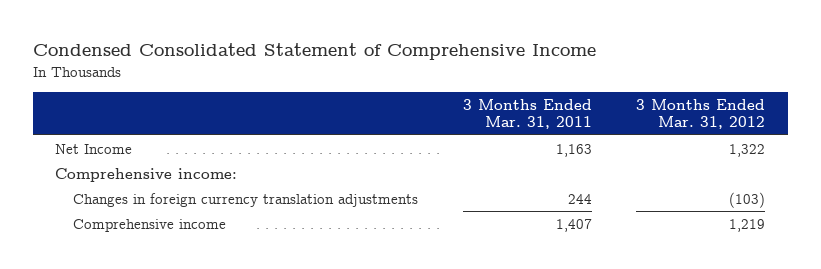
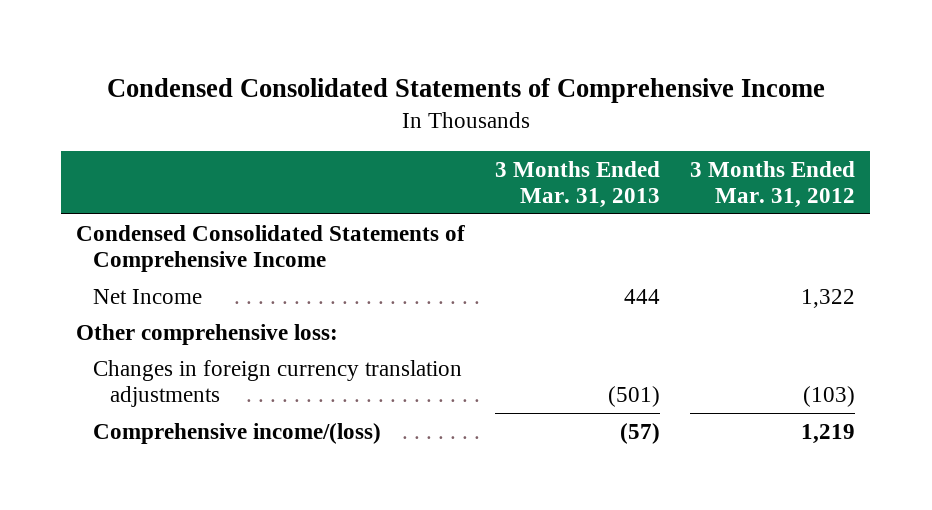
- Condensed Consolidated Statement of Comprehensive Income
+ Condensed Consolidated Statements of Comprehensive Income
- | 3 Months Ended Mar. 31, 2011 | 3 Months Ended Mar. 31, 2012
+ | 3 Months Ended Mar. 31, 2013 | 3 Months Ended Mar. 31, 2012
+ Condensed Consolidated Statements of Comprehensive Income
- Comprehensive income:
+ Other comprehensive loss:
- Comprehensive income | 1,407 | 1,219
+ Comprehensive income/(loss) | (57) | 1,219

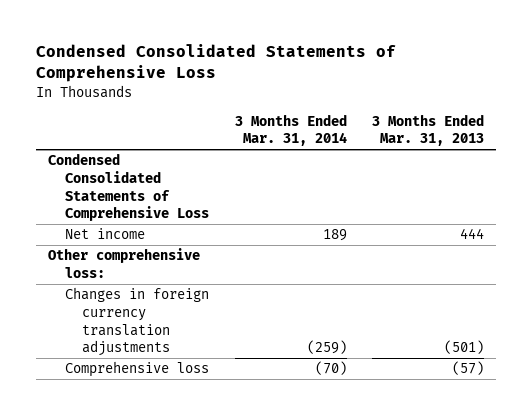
- Condensed Consolidated Statements of Comprehensive Income
+ Condensed Consolidated Statements of Comprehensive Loss
- | 3 Months Ended Mar. 31, 2013 | 3 Months Ended Mar. 31, 2012
+ | 3 Months Ended Mar. 31, 2014 | 3 Months Ended Mar. 31, 2013
- Condensed Consolidated Statements of Comprehensive Income
- Net Income | 444 | 1,322
+ Condensed Consolidated Statements of Comprehensive Loss
+ Net income | 189 | 444
- Comprehensive income/(loss) | (57) | 1,219
+ Comprehensive loss | (70) | (57)

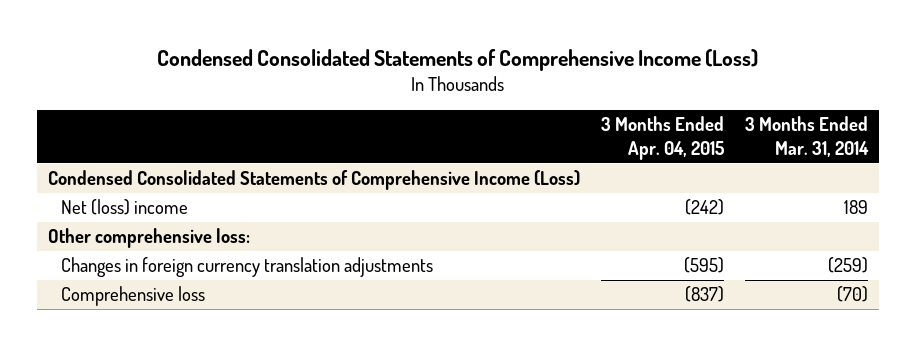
- Condensed Consolidated Statements of Comprehensive Loss
+ Condensed Consolidated Statements of Comprehensive Income (Loss)
- | 3 Months Ended Mar. 31, 2014 | 3 Months Ended Mar. 31, 2013
+ | 3 Months Ended Apr. 04, 2015 | 3 Months Ended Mar. 31, 2014
- Condensed Consolidated Statements of Comprehensive Loss
- Net income | 189 | 444
+ Condensed Consolidated Statements of Comprehensive Income (Loss)
+ Net (loss) income | (242) | 189

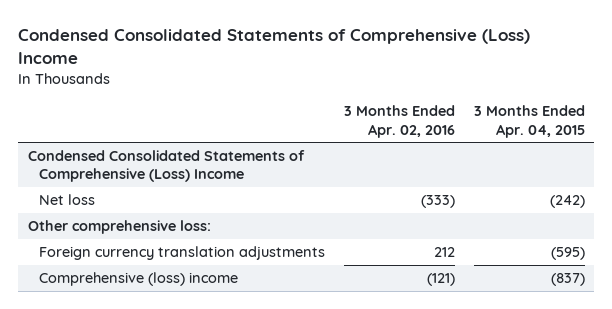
- Condensed Consolidated Statements of Comprehensive Income (Loss)
+ Condensed Consolidated Statements of Comprehensive (Loss) Income
- | 3 Months Ended Apr. 04, 2015 | 3 Months Ended Mar. 31, 2014
+ | 3 Months Ended Apr. 02, 2016 | 3 Months Ended Apr. 04, 2015
- Condensed Consolidated Statements of Comprehensive Income (Loss)
- Net (loss) income | (242) | 189
+ Condensed Consolidated Statements of Comprehensive (Loss) Income
+ Net loss | (333) | (242)
- Changes in foreign currency translation adjustments | (595) | (259)
- Comprehensive loss | (837) | (70)
+ Foreign currency translation adjustments | 212 | (595)
+ Comprehensive (loss) income | (121) | (837)

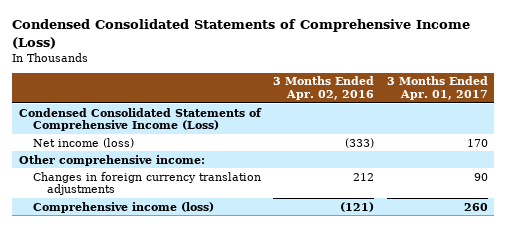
- Condensed Consolidated Statements of Comprehensive (Loss) Income
+ Condensed Consolidated Statements of Comprehensive Income (Loss)
- | 3 Months Ended Apr. 02, 2016 | 3 Months Ended Apr. 04, 2015
+ | 3 Months Ended Apr. 02, 2016 | 3 Months Ended Apr. 01, 2017
- Condensed Consolidated Statements of Comprehensive (Loss) Income
- Net loss | (333) | (242)
- Other comprehensive loss:
- Foreign currency translation adjustments | 212 | (595)
- Comprehensive (loss) income | (121) | (837)
+ Condensed Consolidated Statements of Comprehensive Income (Loss)
+ Net income (loss) | (333) | 170
+ Other comprehensive income:
+ Changes in foreign currency translation adjustments | 212 | 90
+ Comprehensive income (loss) | (121) | 260

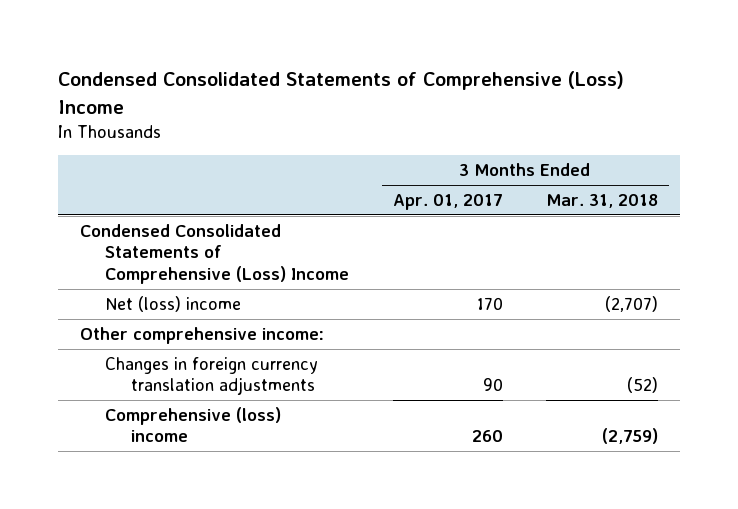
- Condensed Consolidated Statements of Comprehensive Income (Loss)
+ Condensed Consolidated Statements of Comprehensive (Loss) Income
- | 3 Months Ended Apr. 02, 2016 | 3 Months Ended Apr. 01, 2017
+ | 3 Months Ended Apr. 01, 2017 | 3 Months Ended Mar. 31, 2018
- Condensed Consolidated Statements of Comprehensive Income (Loss)
- Net income (loss) | (333) | 170
+ Condensed Consolidated Statements of Comprehensive (Loss) Income
+ Net (loss) income | 170 | (2,707)
- Comprehensive income (loss) | (121) | 260
+ Comprehensive (loss) income | 260 | (2,759)

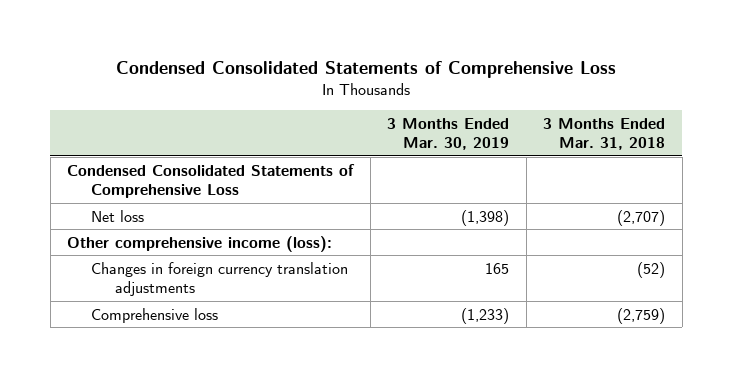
- Condensed Consolidated Statements of Comprehensive (Loss) Income
+ Condensed Consolidated Statements of Comprehensive Loss
- | 3 Months Ended Apr. 01, 2017 | 3 Months Ended Mar. 31, 2018
+ | 3 Months Ended Mar. 30, 2019 | 3 Months Ended Mar. 31, 2018
- Condensed Consolidated Statements of Comprehensive (Loss) Income
- Net (loss) income | 170 | (2,707)
- Other comprehensive income:
+ Condensed Consolidated Statements of Comprehensive Loss
+ Net loss | (1,398) | (2,707)
+ Other comprehensive income (loss):
- Comprehensive (loss) income | 260 | (2,759)
+ Comprehensive loss | (1,233) | (2,759)

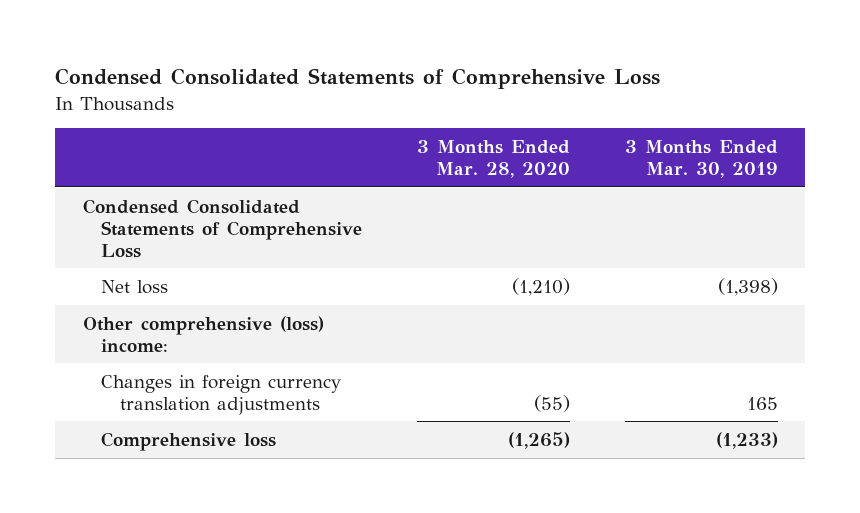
- | 3 Months Ended Mar. 30, 2019 | 3 Months Ended Mar. 31, 2018
+ | 3 Months Ended Mar. 28, 2020 | 3 Months Ended Mar. 30, 2019
- Other comprehensive income (loss):
+ Other comprehensive (loss) income:

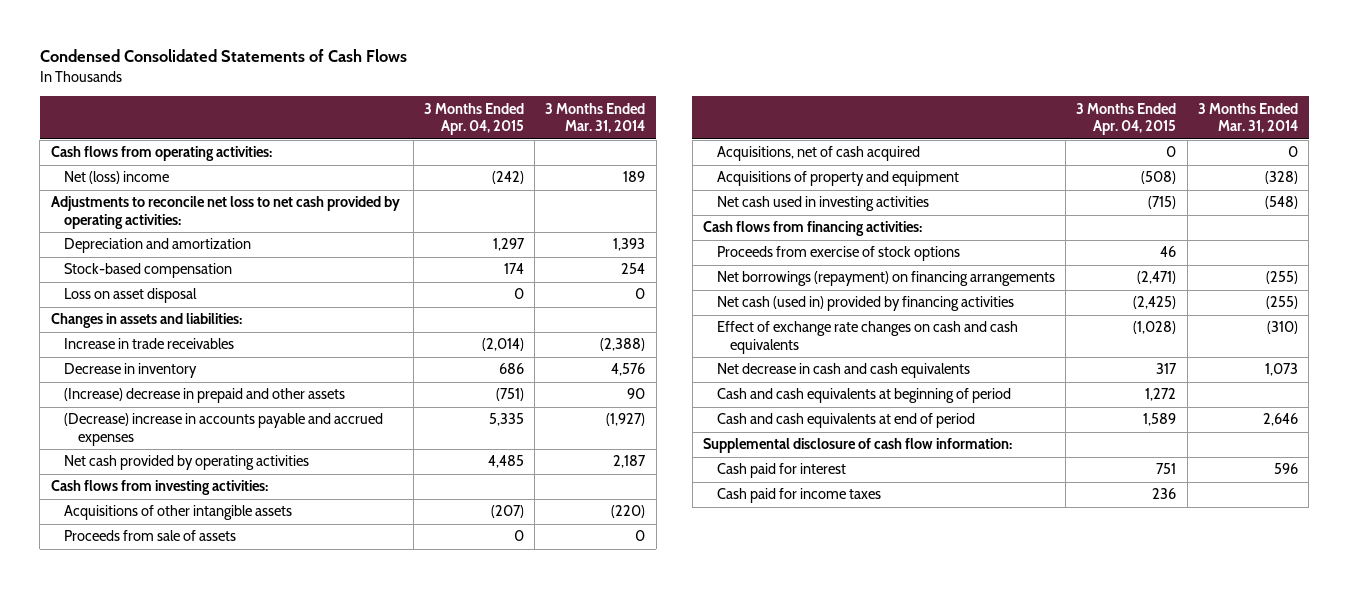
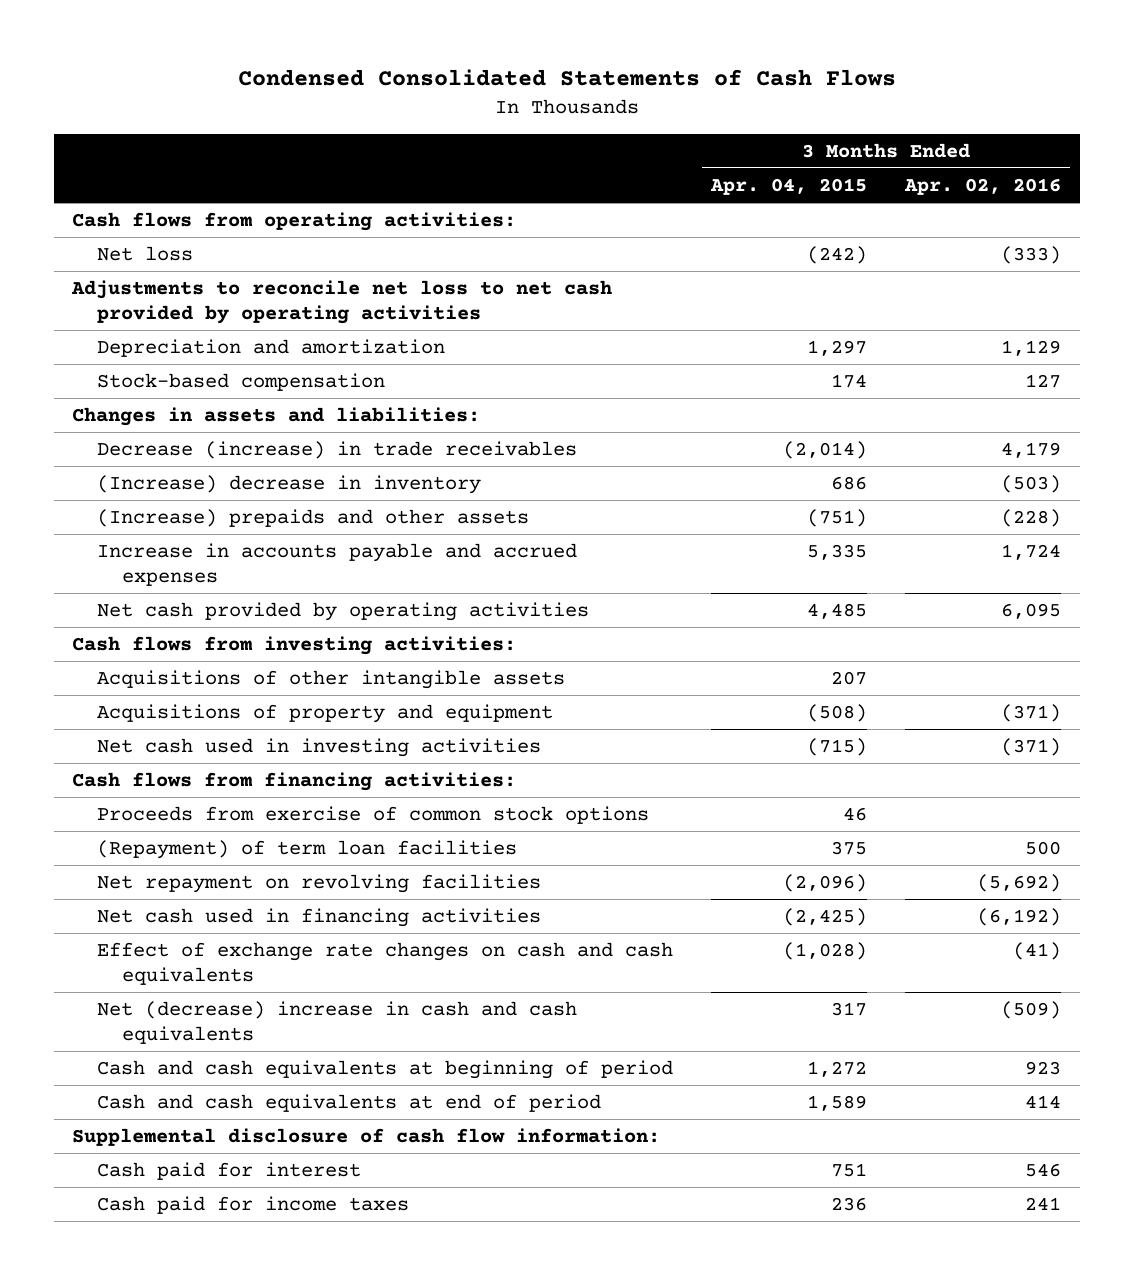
- | 3 Months Ended Apr. 04, 2015 | 3 Months Ended Mar. 31, 2014
+ | 3 Months Ended Apr. 04, 2015 | 3 Months Ended Apr. 02, 2016
- Net (loss) income | (242) | 189
- Adjustments to reconcile net loss to net cash provided by operating activities:
+ Net loss | (242) | (333)
+ Adjustments to reconcile net loss to net cash provided by operating activities
- Loss on asset disposal | 0 | 0
- Increase in trade receivables | (2,014) | (2,388)
- Decrease in inventory | 686 | 4,576
- (Increase) decrease in prepaid and other assets | (751) | 90
- (Decrease) increase in accounts payable and accrued expenses | 5,335 | (1,927)
+ Decrease (increase) in trade receivables | (2,014) | 4,179
+ (Increase) decrease in inventory | 686 | (503)
+ (Increase) prepaids and other assets | (751) | (228)
+ Increase in accounts payable and accrued expenses | 5,335 | 1,724
- Acquisitions of other intangible assets | (207) | (220)
- Proceeds from sale of assets | 0 | 0
- Acquisitions, net of cash acquired | 0 | 0
+ Acquisitions of other intangible assets | 207 |
- Proceeds from exercise of stock options | 46 |
- Net borrowings (repayment) on financing arrangements | (2,471) | (255)
- Net cash (used in) provided by financing activities | (2,425) | (255)
+ Proceeds from exercise of common stock options | 46 |
+ (Repayment) of term loan facilities | 375 | 500
+ Net repayment on revolving facilities | (2,096) | (5,692)
+ Net cash used in financing activities | (2,425) | (6,192)
- Net decrease in cash and cash equivalents | 317 | 1,073
+ Net (decrease) increase in cash and cash equivalents | 317 | (509)

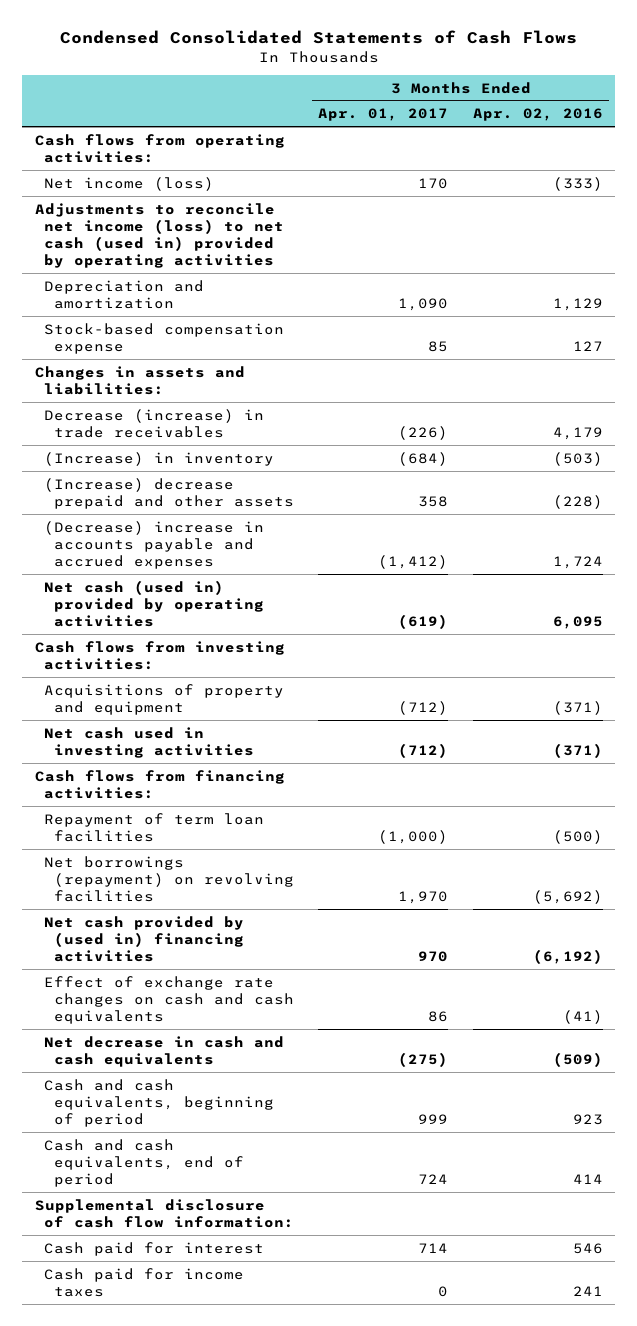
- | 3 Months Ended Apr. 04, 2015 | 3 Months Ended Apr. 02, 2016
+ | 3 Months Ended Apr. 01, 2017 | 3 Months Ended Apr. 02, 2016
- Net loss | (242) | (333)
- Adjustments to reconcile net loss to net cash provided by operating activities
+ Net income (loss) | 170 | (333)
+ Adjustments to reconcile net income (loss) to net cash (used in) provided by operating activities
- Stock-based compensation | 174 | 127
+ Stock-based compensation expense | 85 | 127
- (Increase) decrease in inventory | 686 | (503)
- (Increase) prepaids and other assets | (751) | (228)
- Increase in accounts payable and accrued expenses | 5,335 | 1,724
- Net cash provided by operating activities | 4,485 | 6,095
+ (Increase) in inventory | (684) | (503)
+ (Increase) decrease prepaid and other assets | 358 | (228)
+ (Decrease) increase in accounts payable and accrued expenses | (1,412) | 1,724
+ Net cash (used in) provided by operating activities | (619) | 6,095
- Acquisitions of other intangible assets | 207 |
- Proceeds from exercise of common stock options | 46 |
- (Repayment) of term loan facilities | 375 | 500
- Net repayment on revolving facilities | (2,096) | (5,692)
- Net cash used in financing activities | (2,425) | (6,192)
+ Repayment of term loan facilities | (1,000) | (500)
+ Net borrowings (repayment) on revolving facilities | 1,970 | (5,692)
+ Net cash provided by (used in) financing activities | 970 | (6,192)
- Net (decrease) increase in cash and cash equivalents | 317 | (509)
- Cash and cash equivalents at beginning of period | 1,272 | 923
- Cash and cash equivalents at end of period | 1,589 | 414
+ Net decrease in cash and cash equivalents | (275) | (509)
+ Cash and cash equivalents, beginning of period | 999 | 923
+ Cash and cash equivalents, end of period | 724 | 414

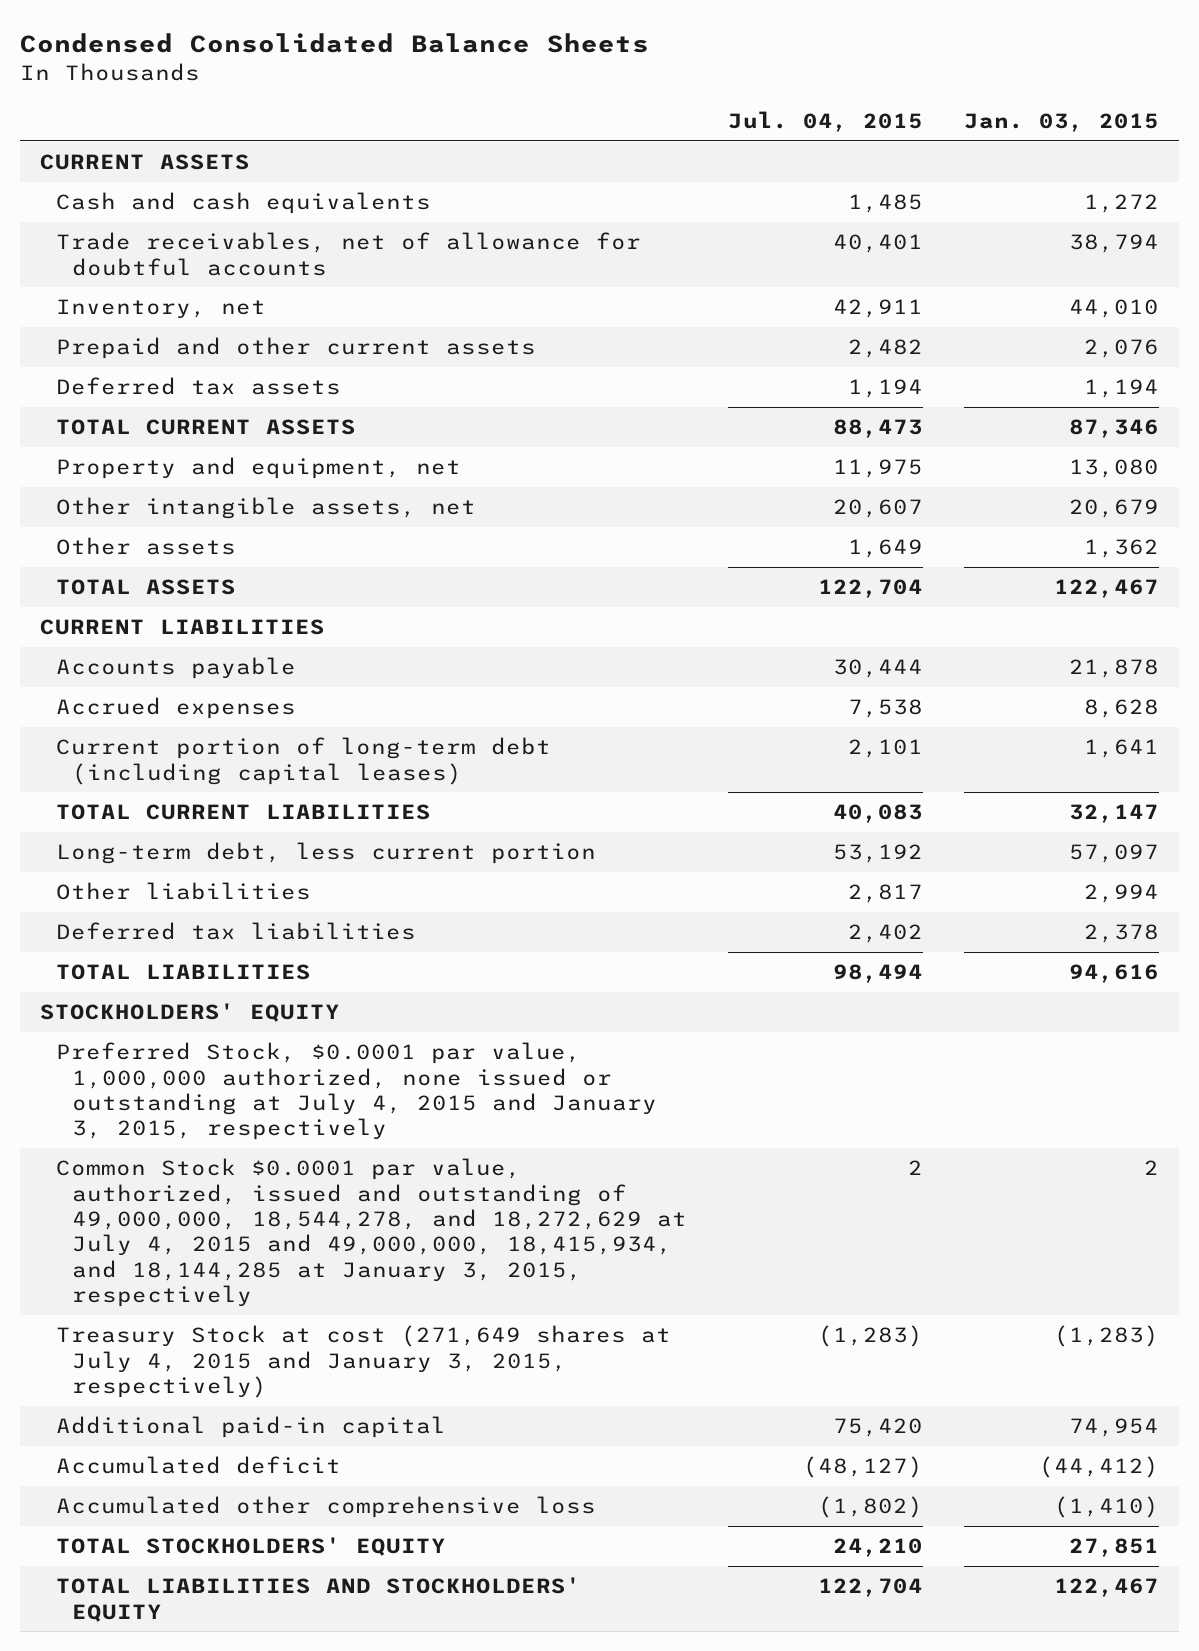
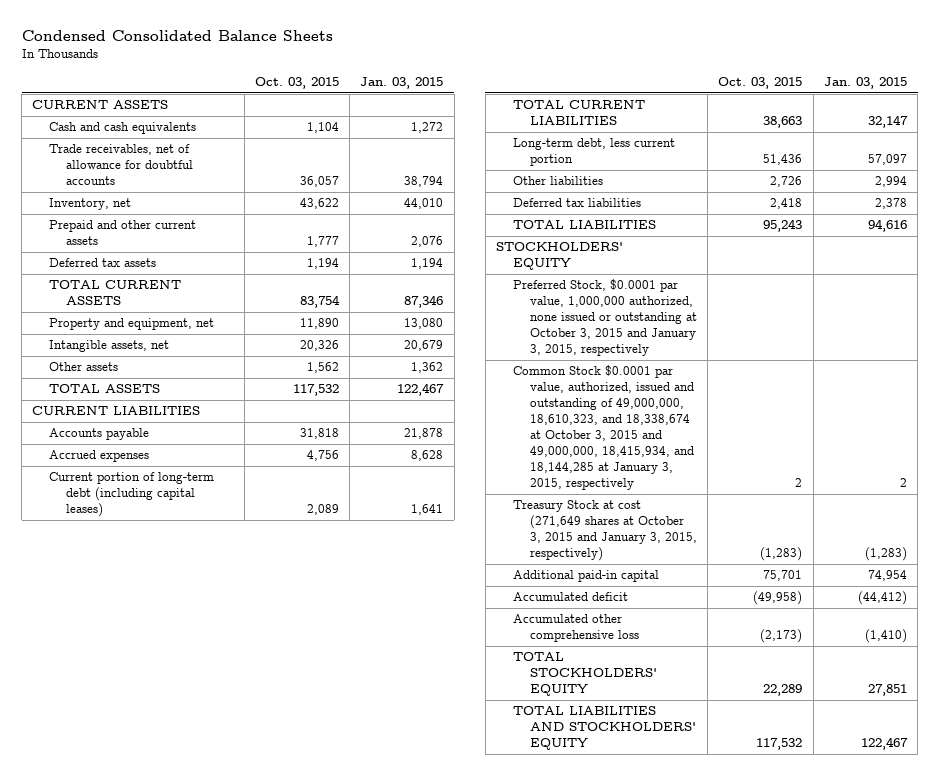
- | Jul. 04, 2015 | Jan. 03, 2015
+ | Oct. 03, 2015 | Jan. 03, 2015
- Other intangible assets, net | 20,607 | 20,679
+ Intangible assets, net | 20,326 | 20,679
- Preferred Stock, $0.0001 par value, 1,000,000 authorized, none issued or outstanding at July 4, 2015 and January 3, 2015, respectively
- Common Stock $0.0001 par value, authorized, issued and outstanding of 49,000,000, 18,544,278, and 18,272,629 at July 4, 2015 and 49,000,000, 18,415,934, and 18,144,285 at January 3, 2015, respectively | 2 | 2
- Treasury Stock at cost (271,649 shares at July 4, 2015 and January 3, 2015, respectively) | (1,283) | (1,283)
+ Preferred Stock, $0.0001 par value, 1,000,000 authorized, none issued or outstanding at October 3, 2015 and January 3, 2015, respectively
+ Common Stock $0.0001 par value, authorized, issued and outstanding of 49,000,000, 18,610,323, and 18,338,674 at October 3, 2015 and 49,000,000, 18,415,934, and 18,144,285 at January 3, 2015, respectively | 2 | 2
+ Treasury Stock at cost (271,649 shares at October 3, 2015 and January 3, 2015, respectively) | (1,283) | (1,283)

